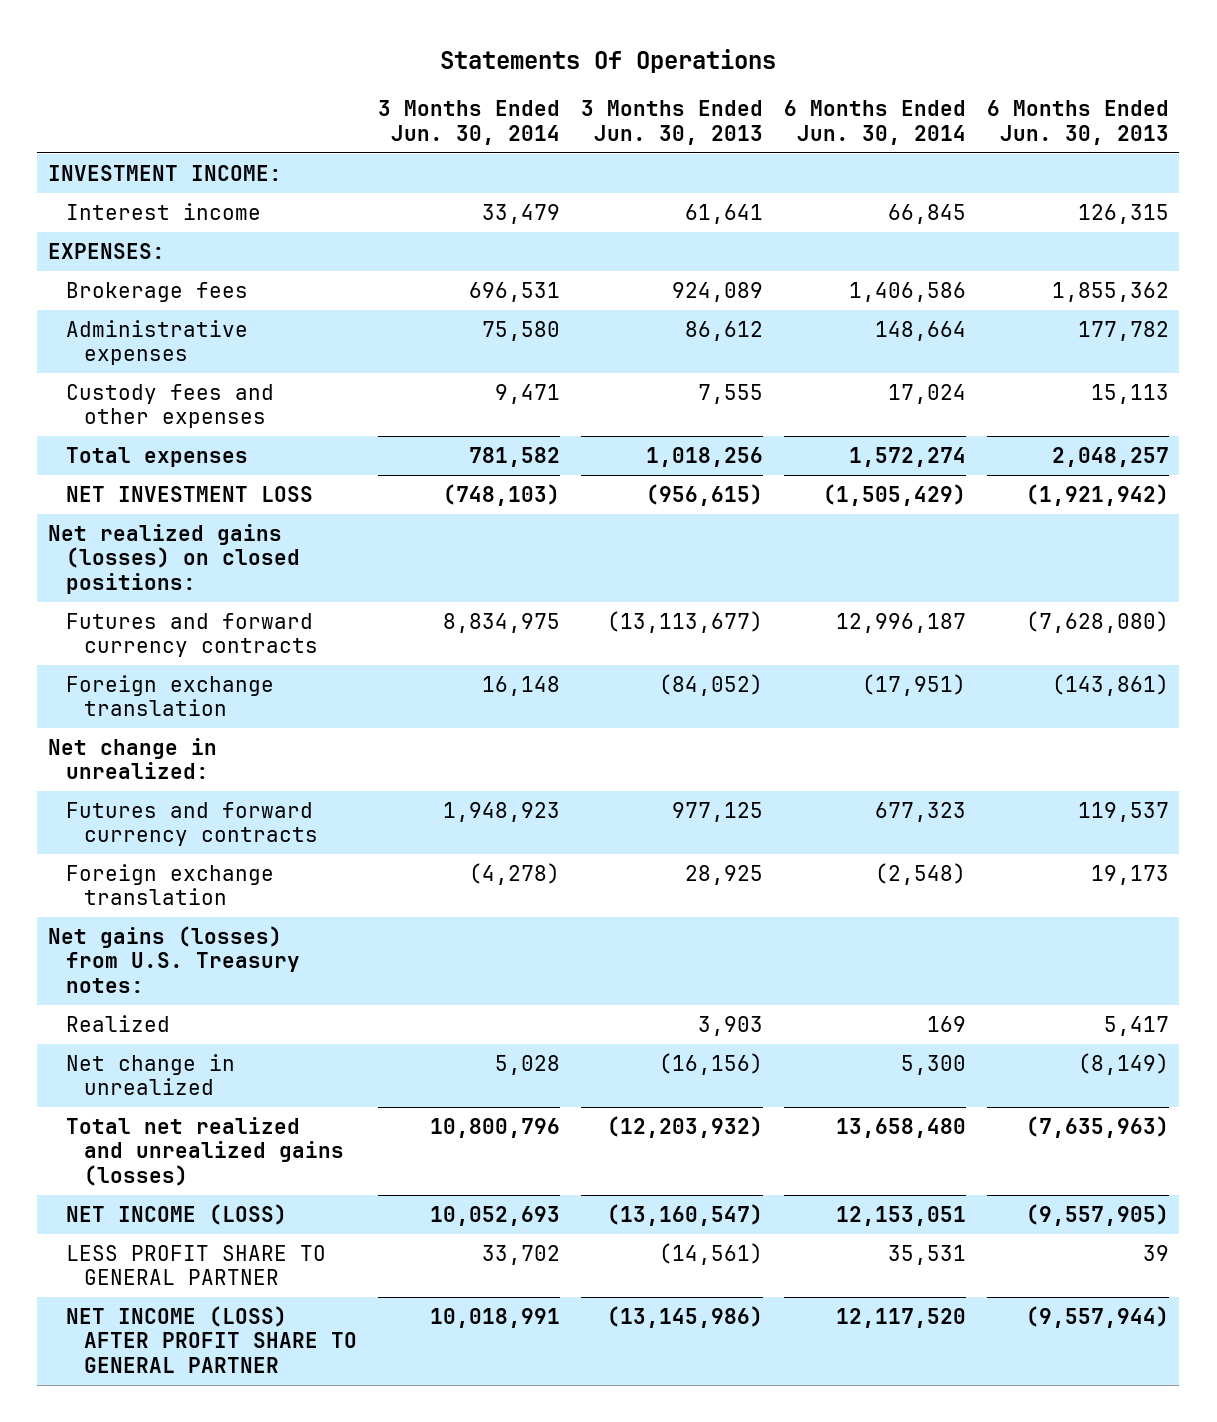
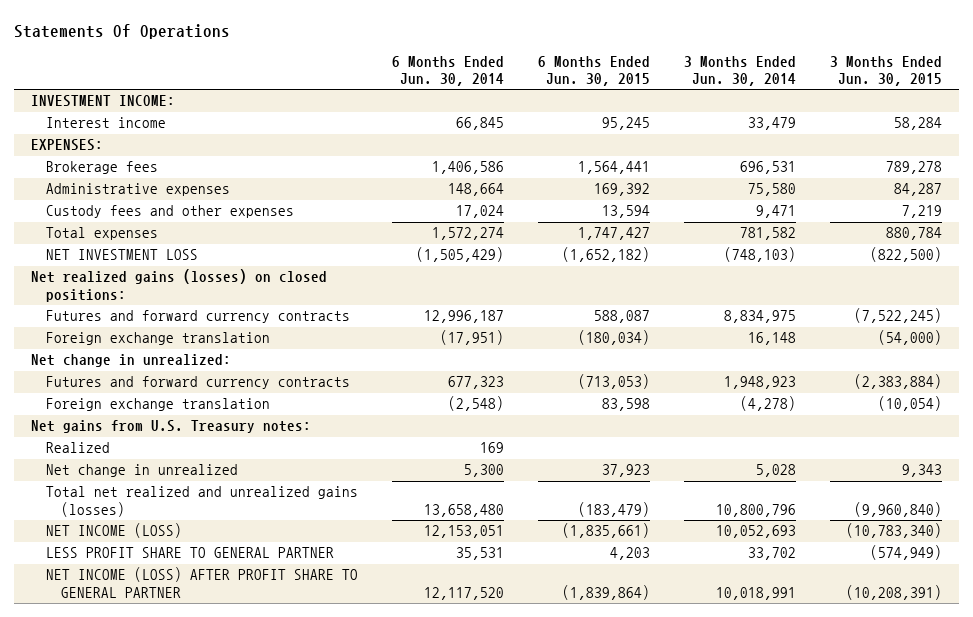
- | 3 Months Ended Jun. 30, 2014 | 3 Months Ended Jun. 30, 2013 | 6 Months Ended Jun. 30, 2014 | 6 Months Ended Jun. 30, 2013
+ | 6 Months Ended Jun. 30, 2014 | 6 Months Ended Jun. 30, 2015 | 3 Months Ended Jun. 30, 2014 | 3 Months Ended Jun. 30, 2015
- Net gains (losses) from U.S. Treasury notes:
+ Net gains from U.S. Treasury notes:

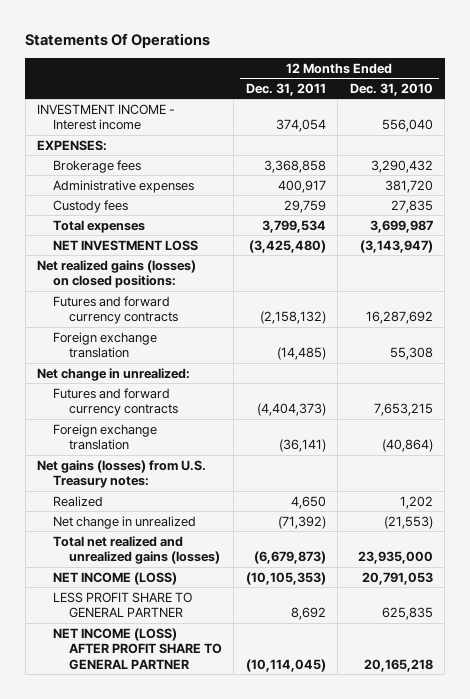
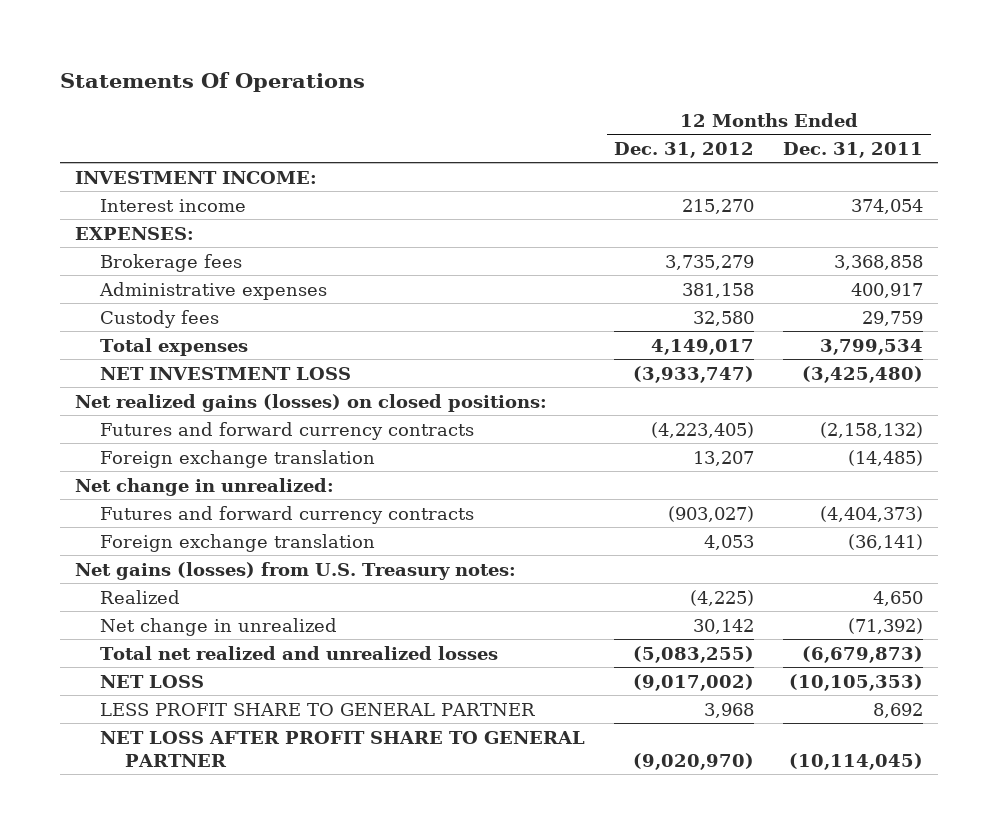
- | 12 Months Ended Dec. 31, 2011 | 12 Months Ended Dec. 31, 2010
+ | 12 Months Ended Dec. 31, 2012 | 12 Months Ended Dec. 31, 2011
- INVESTMENT INCOME - Interest income | 374,054 | 556,040
+ INVESTMENT INCOME:
+ Interest income | 215,270 | 374,054
- Total net realized and unrealized gains (losses) | (6,679,873) | 23,935,000
- NET INCOME (LOSS) | (10,105,353) | 20,791,053
+ Total net realized and unrealized losses | (5,083,255) | (6,679,873)
+ NET LOSS | (9,017,002) | (10,105,353)
- NET INCOME (LOSS) AFTER PROFIT SHARE TO GENERAL PARTNER | (10,114,045) | 20,165,218
+ NET LOSS AFTER PROFIT SHARE TO GENERAL PARTNER | (9,020,970) | (10,114,045)

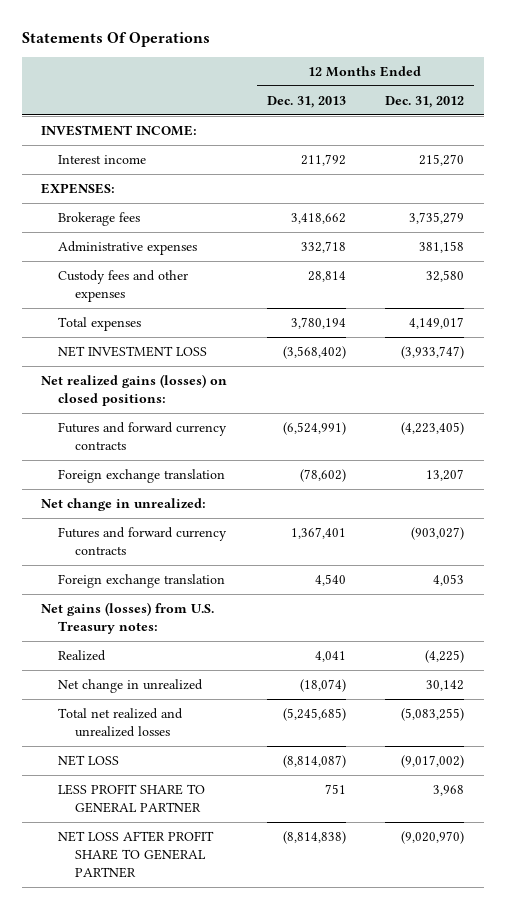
- | 12 Months Ended Dec. 31, 2012 | 12 Months Ended Dec. 31, 2011
+ | 12 Months Ended Dec. 31, 2013 | 12 Months Ended Dec. 31, 2012
- Custody fees | 32,580 | 29,759
+ Custody fees and other expenses | 28,814 | 32,580

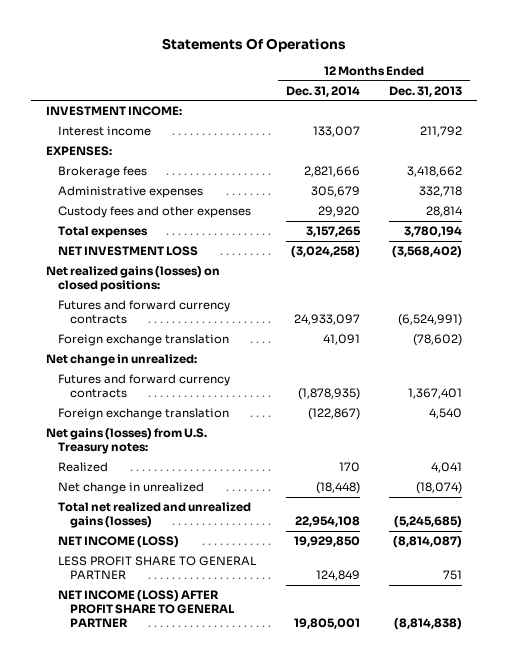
- | 12 Months Ended Dec. 31, 2013 | 12 Months Ended Dec. 31, 2012
+ | 12 Months Ended Dec. 31, 2014 | 12 Months Ended Dec. 31, 2013
- Total net realized and unrealized losses | (5,245,685) | (5,083,255)
- NET LOSS | (8,814,087) | (9,017,002)
+ Total net realized and unrealized gains (losses) | 22,954,108 | (5,245,685)
+ NET INCOME (LOSS) | 19,929,850 | (8,814,087)
- NET LOSS AFTER PROFIT SHARE TO GENERAL PARTNER | (8,814,838) | (9,020,970)
+ NET INCOME (LOSS) AFTER PROFIT SHARE TO GENERAL PARTNER | 19,805,001 | (8,814,838)

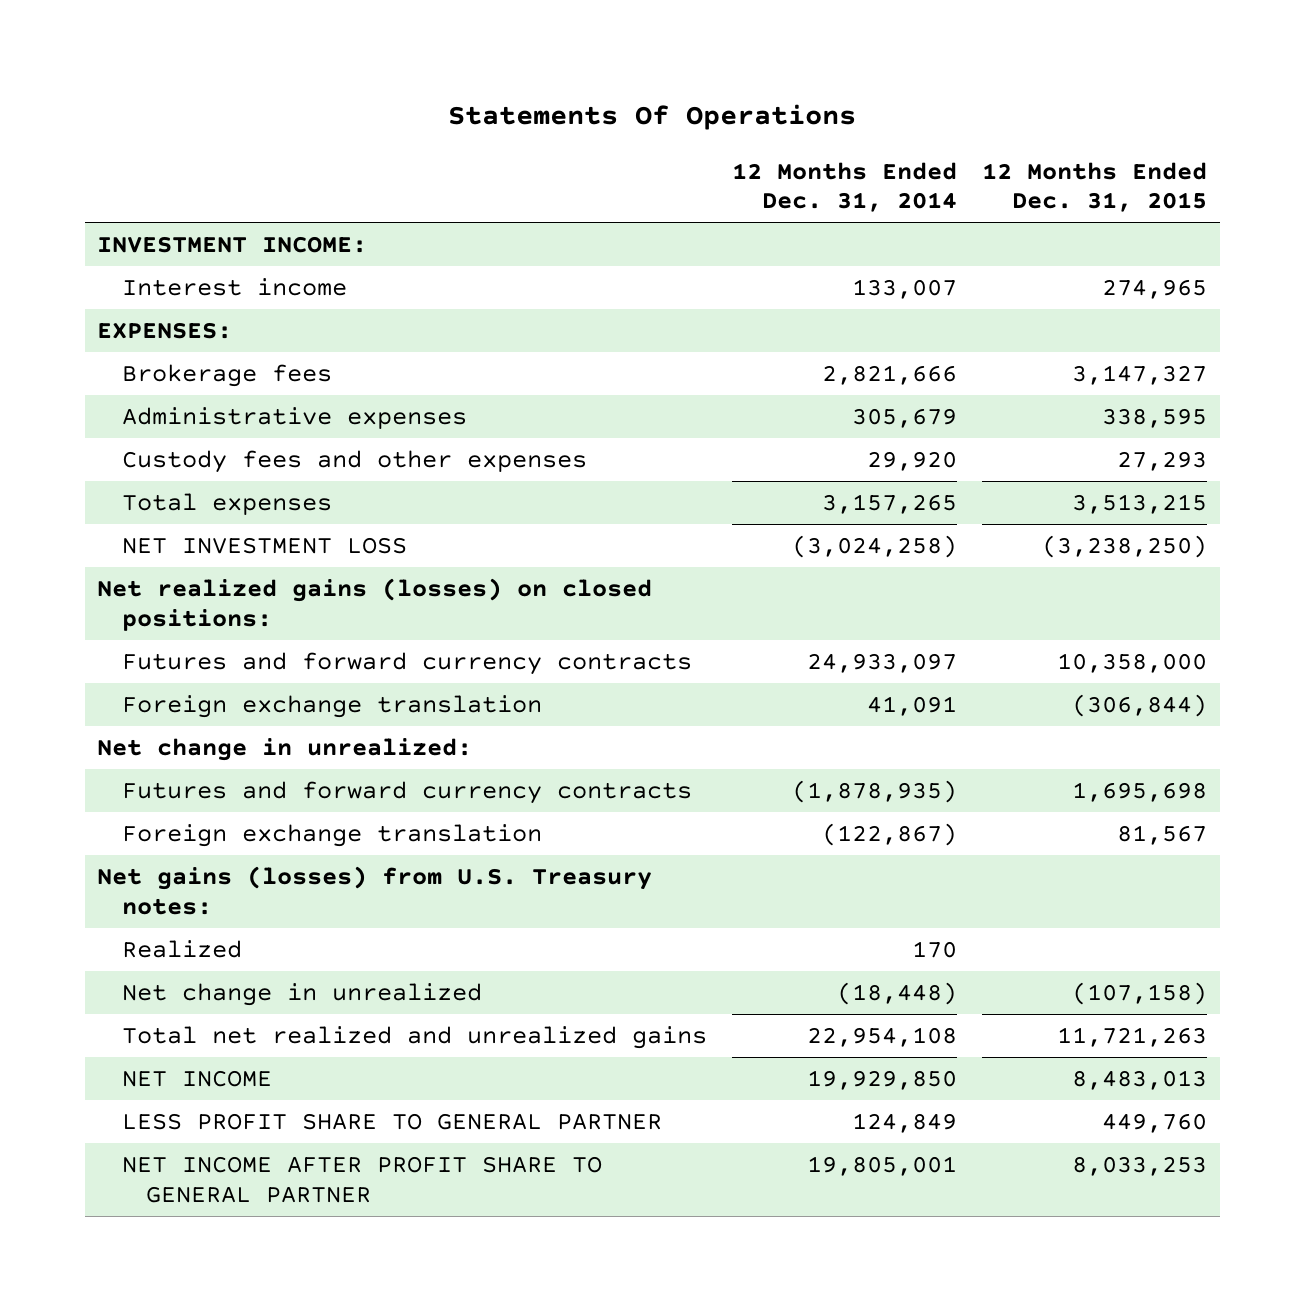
- | 12 Months Ended Dec. 31, 2014 | 12 Months Ended Dec. 31, 2013
+ | 12 Months Ended Dec. 31, 2014 | 12 Months Ended Dec. 31, 2015
- Total net realized and unrealized gains (losses) | 22,954,108 | (5,245,685)
- NET INCOME (LOSS) | 19,929,850 | (8,814,087)
+ Total net realized and unrealized gains | 22,954,108 | 11,721,263
+ NET INCOME | 19,929,850 | 8,483,013
- NET INCOME (LOSS) AFTER PROFIT SHARE TO GENERAL PARTNER | 19,805,001 | (8,814,838)
+ NET INCOME AFTER PROFIT SHARE TO GENERAL PARTNER | 19,805,001 | 8,033,253

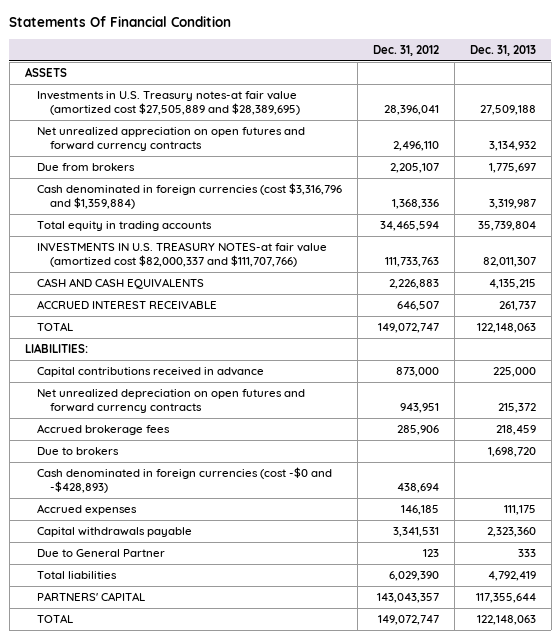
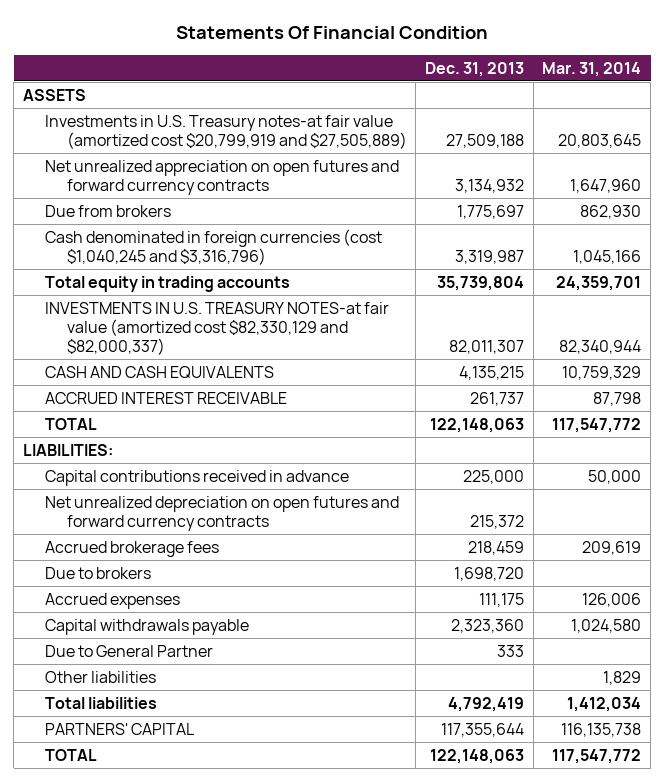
- | Dec. 31, 2012 | Dec. 31, 2013
+ | Dec. 31, 2013 | Mar. 31, 2014
- Investments in U.S. Treasury notes-at fair value (amortized cost $27,505,889 and $28,389,695) | 28,396,041 | 27,509,188
+ Investments in U.S. Treasury notes-at fair value (amortized cost $20,799,919 and $27,505,889) | 27,509,188 | 20,803,645
- Cash denominated in foreign currencies (cost $3,316,796 and $1,359,884) | 1,368,336 | 3,319,987
+ Cash denominated in foreign currencies (cost $1,040,245 and $3,316,796) | 3,319,987 | 1,045,166
- INVESTMENTS IN U.S. TREASURY NOTES-at fair value (amortized cost $82,000,337 and $111,707,766) | 111,733,763 | 82,011,307
+ INVESTMENTS IN U.S. TREASURY NOTES-at fair value (amortized cost $82,330,129 and $82,000,337) | 82,011,307 | 82,340,944
- Cash denominated in foreign currencies (cost -$0 and -$428,893) | 438,694 |
+ Other liabilities | | 1,829

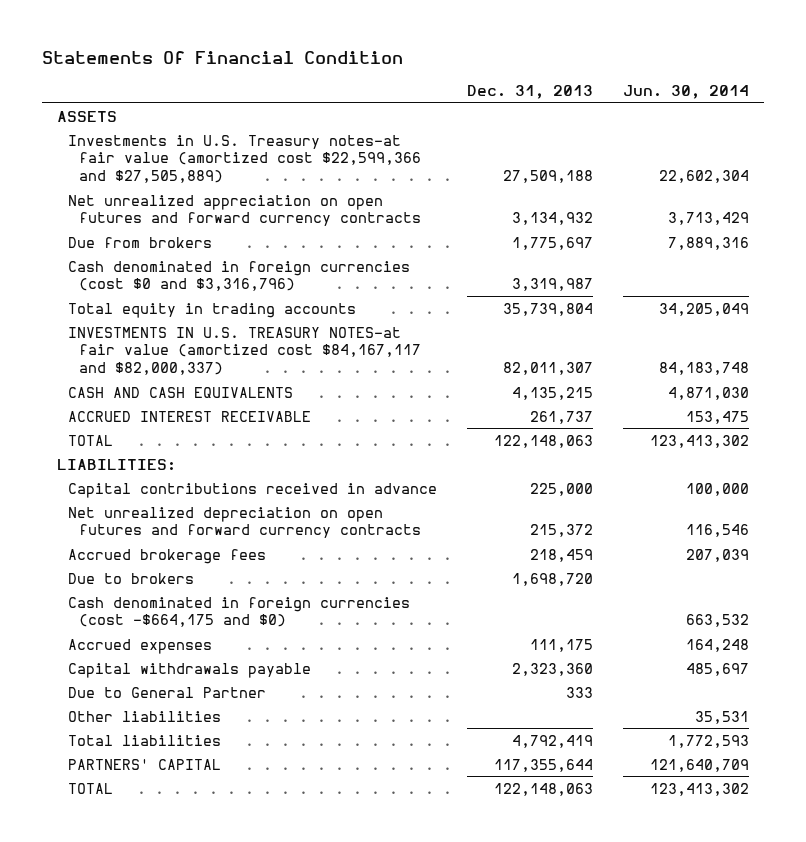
- | Dec. 31, 2013 | Mar. 31, 2014
+ | Dec. 31, 2013 | Jun. 30, 2014
- Investments in U.S. Treasury notes-at fair value (amortized cost $20,799,919 and $27,505,889) | 27,509,188 | 20,803,645
+ Investments in U.S. Treasury notes-at fair value (amortized cost $22,599,366 and $27,505,889) | 27,509,188 | 22,602,304
- Cash denominated in foreign currencies (cost $1,040,245 and $3,316,796) | 3,319,987 | 1,045,166
+ Cash denominated in foreign currencies (cost $0 and $3,316,796) | 3,319,987 |
- INVESTMENTS IN U.S. TREASURY NOTES-at fair value (amortized cost $82,330,129 and $82,000,337) | 82,011,307 | 82,340,944
+ INVESTMENTS IN U.S. TREASURY NOTES-at fair value (amortized cost $84,167,117 and $82,000,337) | 82,011,307 | 84,183,748
+ Cash denominated in foreign currencies (cost -$664,175 and $0) | | 663,532

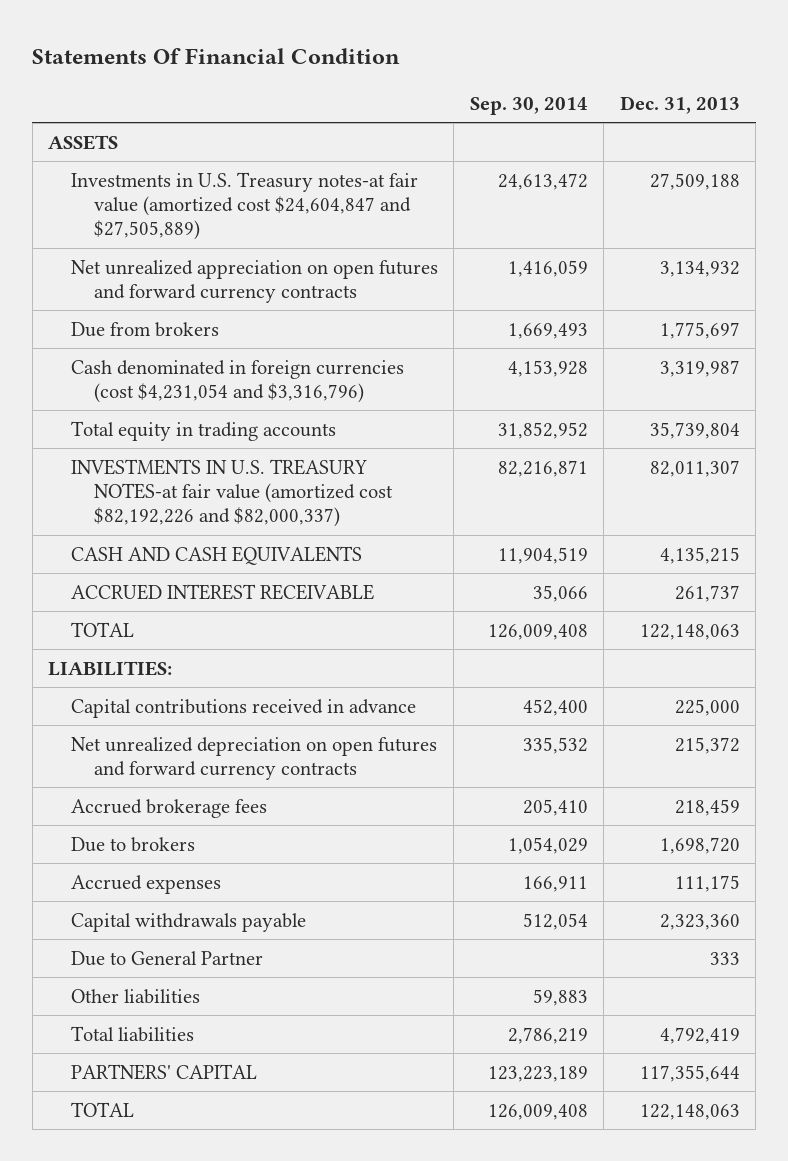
- | Dec. 31, 2013 | Jun. 30, 2014
+ | Sep. 30, 2014 | Dec. 31, 2013
- Investments in U.S. Treasury notes-at fair value (amortized cost $22,599,366 and $27,505,889) | 27,509,188 | 22,602,304
+ Investments in U.S. Treasury notes-at fair value (amortized cost $24,604,847 and $27,505,889) | 24,613,472 | 27,509,188
- Cash denominated in foreign currencies (cost $0 and $3,316,796) | 3,319,987 |
+ Cash denominated in foreign currencies (cost $4,231,054 and $3,316,796) | 4,153,928 | 3,319,987
- INVESTMENTS IN U.S. TREASURY NOTES-at fair value (amortized cost $84,167,117 and $82,000,337) | 82,011,307 | 84,183,748
+ INVESTMENTS IN U.S. TREASURY NOTES-at fair value (amortized cost $82,192,226 and $82,000,337) | 82,216,871 | 82,011,307
- Cash denominated in foreign currencies (cost -$664,175 and $0) | | 663,532

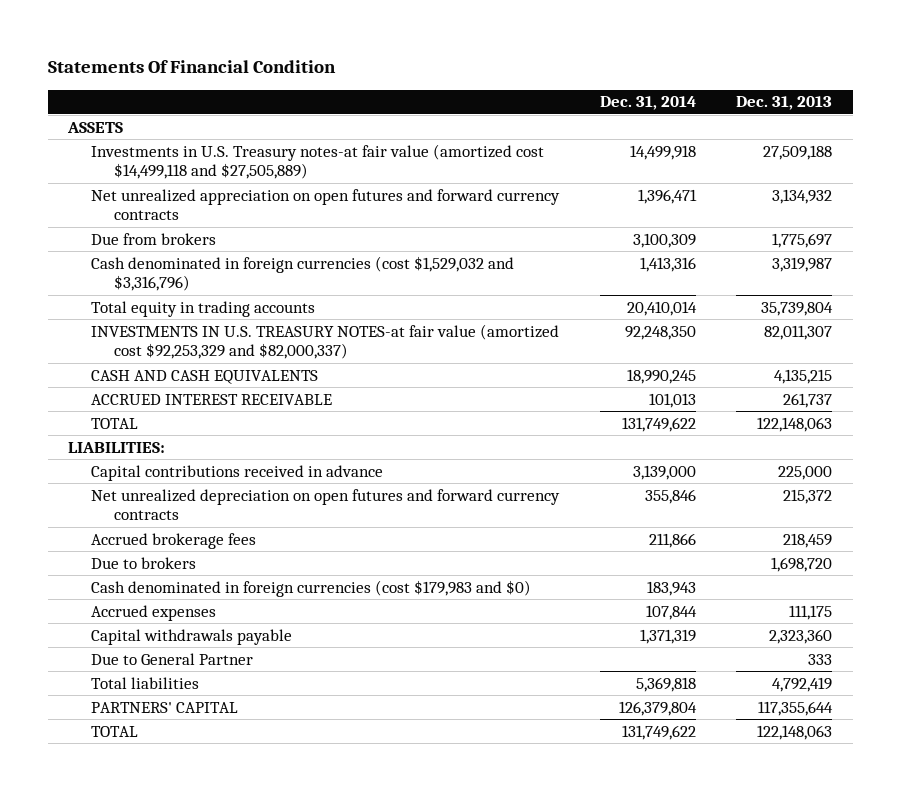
- | Sep. 30, 2014 | Dec. 31, 2013
+ | Dec. 31, 2014 | Dec. 31, 2013
- Investments in U.S. Treasury notes-at fair value (amortized cost $24,604,847 and $27,505,889) | 24,613,472 | 27,509,188
+ Investments in U.S. Treasury notes-at fair value (amortized cost $14,499,118 and $27,505,889) | 14,499,918 | 27,509,188
- Cash denominated in foreign currencies (cost $4,231,054 and $3,316,796) | 4,153,928 | 3,319,987
+ Cash denominated in foreign currencies (cost $1,529,032 and $3,316,796) | 1,413,316 | 3,319,987
- INVESTMENTS IN U.S. TREASURY NOTES-at fair value (amortized cost $82,192,226 and $82,000,337) | 82,216,871 | 82,011,307
+ INVESTMENTS IN U.S. TREASURY NOTES-at fair value (amortized cost $92,253,329 and $82,000,337) | 92,248,350 | 82,011,307
+ Cash denominated in foreign currencies (cost $179,983 and $0) | 183,943 |
- Other liabilities | 59,883 |

